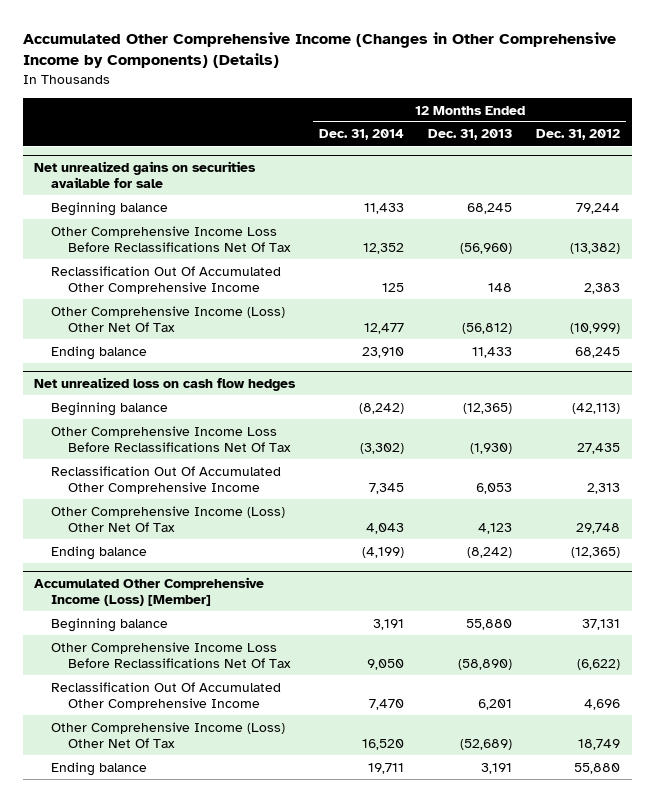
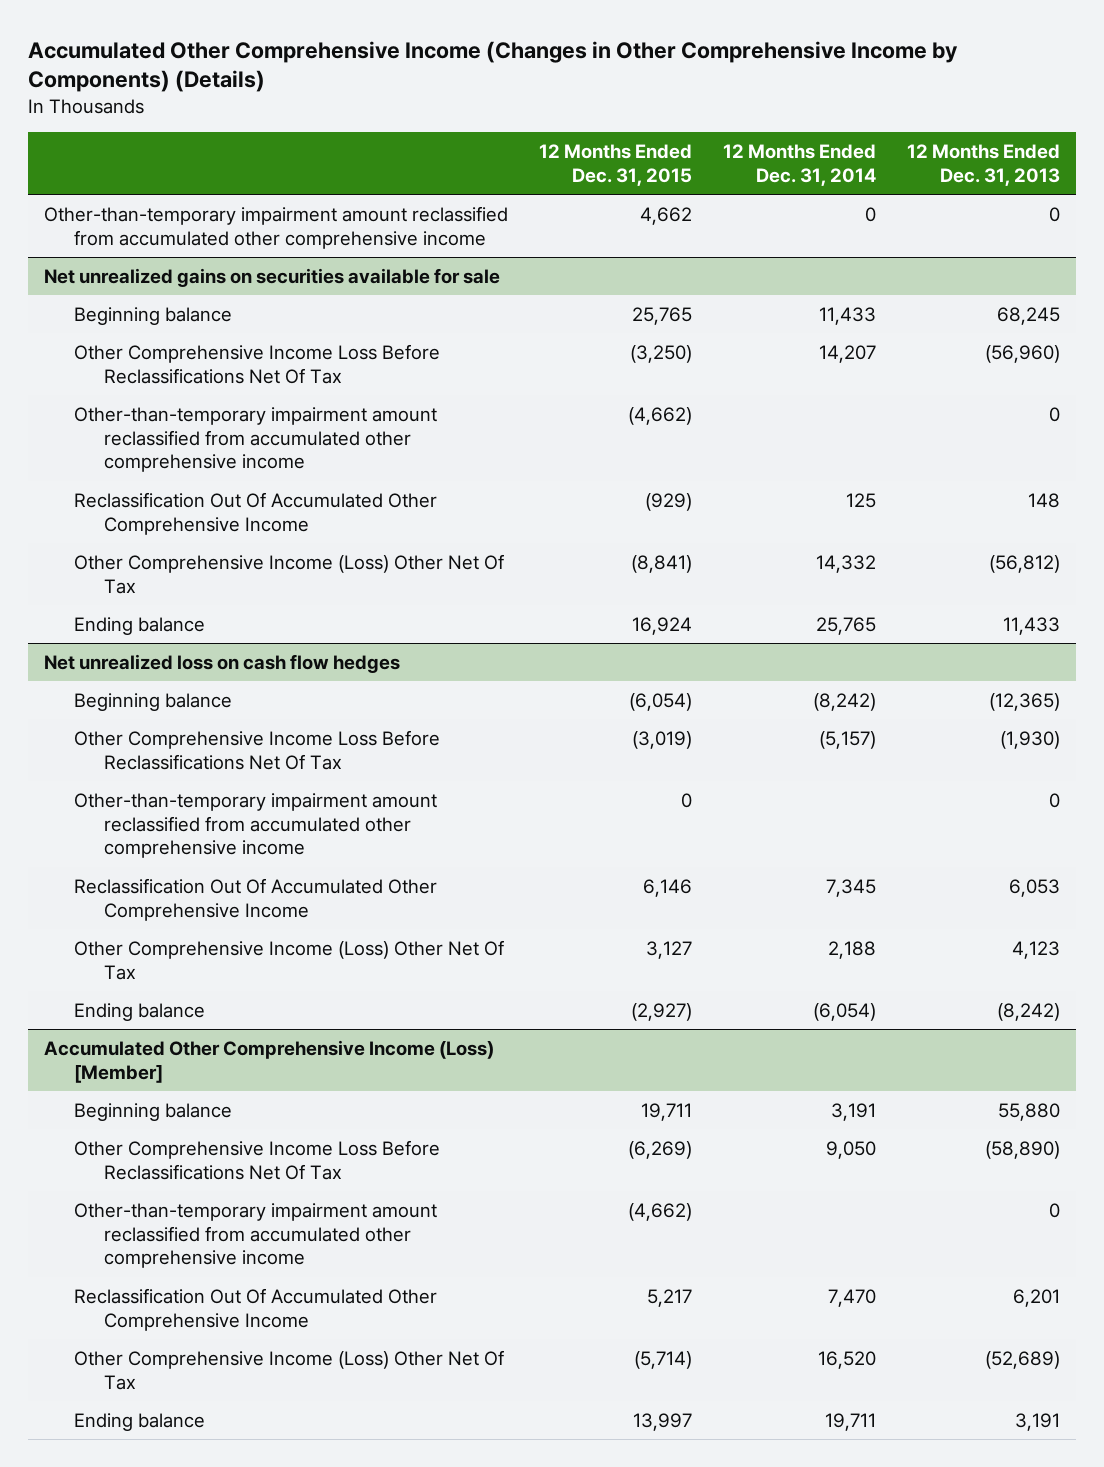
- | 12 Months Ended Dec. 31, 2014 | 12 Months Ended Dec. 31, 2013 | 12 Months Ended Dec. 31, 2012
+ | 12 Months Ended Dec. 31, 2015 | 12 Months Ended Dec. 31, 2014 | 12 Months Ended Dec. 31, 2013
+ Other-than-temporary impairment amount reclassified from accumulated other comprehensive income | 4,662 | 0 | 0
@ Net unrealized gains on securities available for sale
- Other Comprehensive Income Loss Before Reclassifications Net Of Tax | 12,352 | (56,960) | (13,382)
+ Other Comprehensive Income Loss Before Reclassifications Net Of Tax | (3,250) | 14,207 | (56,960)
+ Other-than-temporary impairment amount reclassified from accumulated other comprehensive income | (4,662) | | 0
- Other Comprehensive Income (Loss) Other Net Of Tax | 12,477 | (56,812) | (10,999)
- Ending balance | 23,910 | 11,433 | 68,245
+ Other Comprehensive Income (Loss) Other Net Of Tax | (8,841) | 14,332 | (56,812)
+ Ending balance | 16,924 | 25,765 | 11,433
@ Net unrealized loss on cash flow hedges
- Other Comprehensive Income Loss Before Reclassifications Net Of Tax | (3,302) | (1,930) | 27,435
+ Other Comprehensive Income Loss Before Reclassifications Net Of Tax | (3,019) | (5,157) | (1,930)
+ Other-than-temporary impairment amount reclassified from accumulated other comprehensive income | 0 | | 0
- Other Comprehensive Income (Loss) Other Net Of Tax | 4,043 | 4,123 | 29,748
- Ending balance | (4,199) | (8,242) | (12,365)
+ Other Comprehensive Income (Loss) Other Net Of Tax | 3,127 | 2,188 | 4,123
+ Ending balance | (2,927) | (6,054) | (8,242)
@ Accumulated Other Comprehensive Income (Loss) [Member]
+ Other-than-temporary impairment amount reclassified from accumulated other comprehensive income | (4,662) | | 0

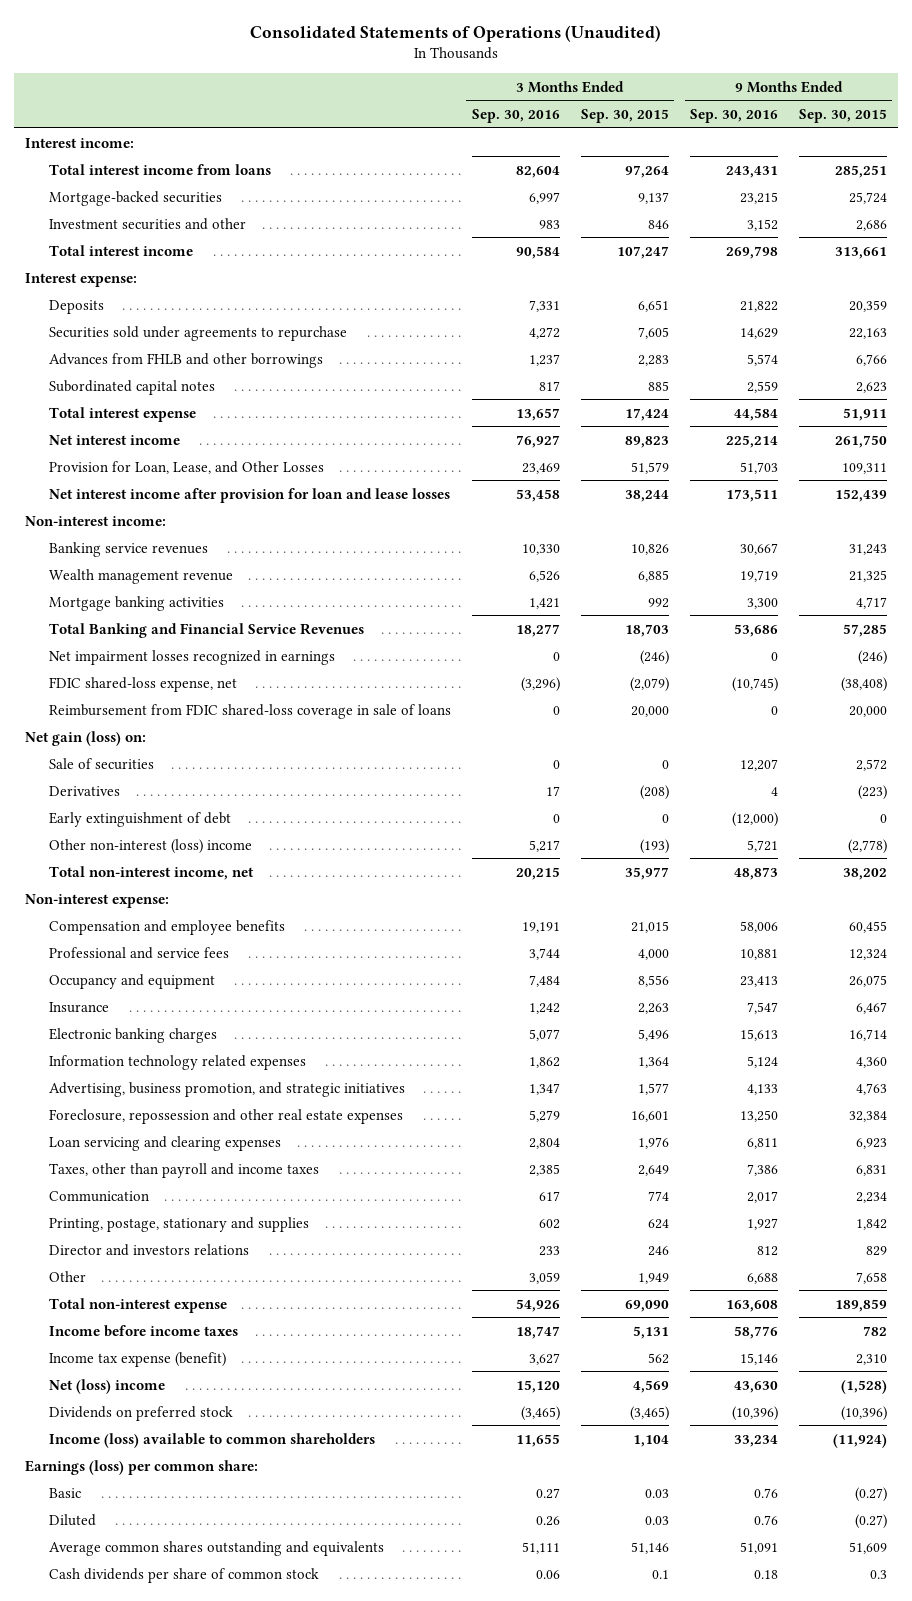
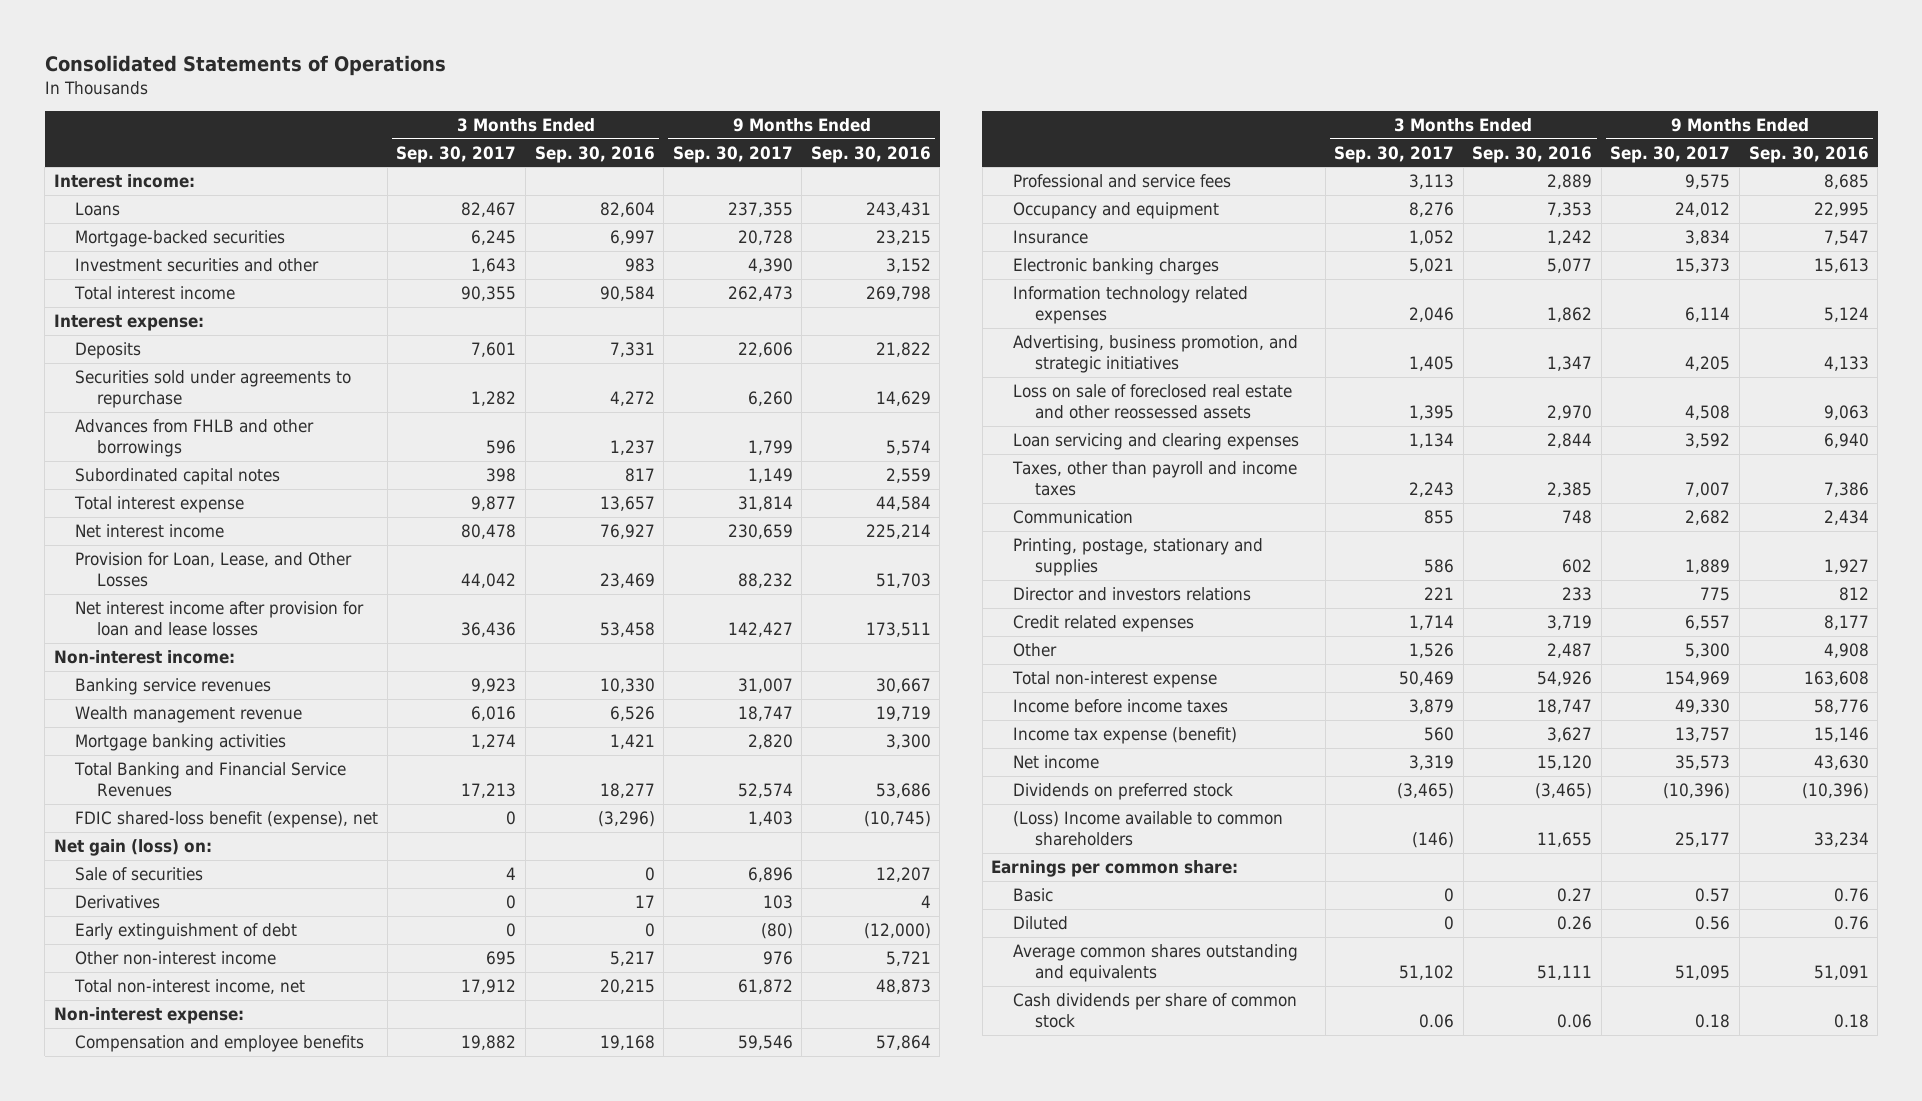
- Consolidated Statements of Operations (Unaudited)
+ Consolidated Statements of Operations
- | 3 Months Ended Sep. 30, 2016 | 3 Months Ended Sep. 30, 2015 | 9 Months Ended Sep. 30, 2016 | 9 Months Ended Sep. 30, 2015
+ | 3 Months Ended Sep. 30, 2017 | 3 Months Ended Sep. 30, 2016 | 9 Months Ended Sep. 30, 2017 | 9 Months Ended Sep. 30, 2016
- Total interest income from loans | 82,604 | 97,264 | 243,431 | 285,251
+ Loans | 82,467 | 82,604 | 237,355 | 243,431
- Net impairment losses recognized in earnings | 0 | (246) | 0 | (246)
- FDIC shared-loss expense, net | (3,296) | (2,079) | (10,745) | (38,408)
- Reimbursement from FDIC shared-loss coverage in sale of loans | 0 | 20,000 | 0 | 20,000
+ FDIC shared-loss benefit (expense), net | 0 | (3,296) | 1,403 | (10,745)
- Other non-interest (loss) income | 5,217 | (193) | 5,721 | (2,778)
+ Other non-interest income | 695 | 5,217 | 976 | 5,721
- Compensation and employee benefits | 19,191 | 21,015 | 58,006 | 60,455
- Professional and service fees | 3,744 | 4,000 | 10,881 | 12,324
- Occupancy and equipment | 7,484 | 8,556 | 23,413 | 26,075
+ Compensation and employee benefits | 19,882 | 19,168 | 59,546 | 57,864
+ Professional and service fees | 3,113 | 2,889 | 9,575 | 8,685
+ Occupancy and equipment | 8,276 | 7,353 | 24,012 | 22,995
- Foreclosure, repossession and other real estate expenses | 5,279 | 16,601 | 13,250 | 32,384
- Loan servicing and clearing expenses | 2,804 | 1,976 | 6,811 | 6,923
+ Loss on sale of foreclosed real estate and other reossessed assets | 1,395 | 2,970 | 4,508 | 9,063
+ Loan servicing and clearing expenses | 1,134 | 2,844 | 3,592 | 6,940
- Communication | 617 | 774 | 2,017 | 2,234
+ Communication | 855 | 748 | 2,682 | 2,434
- Other | 3,059 | 1,949 | 6,688 | 7,658
+ Credit related expenses | 1,714 | 3,719 | 6,557 | 8,177
+ Other | 1,526 | 2,487 | 5,300 | 4,908
- Net (loss) income | 15,120 | 4,569 | 43,630 | (1,528)
+ Net income | 3,319 | 15,120 | 35,573 | 43,630
- Income (loss) available to common shareholders | 11,655 | 1,104 | 33,234 | (11,924)
- Earnings (loss) per common share:
+ (Loss) Income available to common shareholders | (146) | 11,655 | 25,177 | 33,234
+ Earnings per common share:

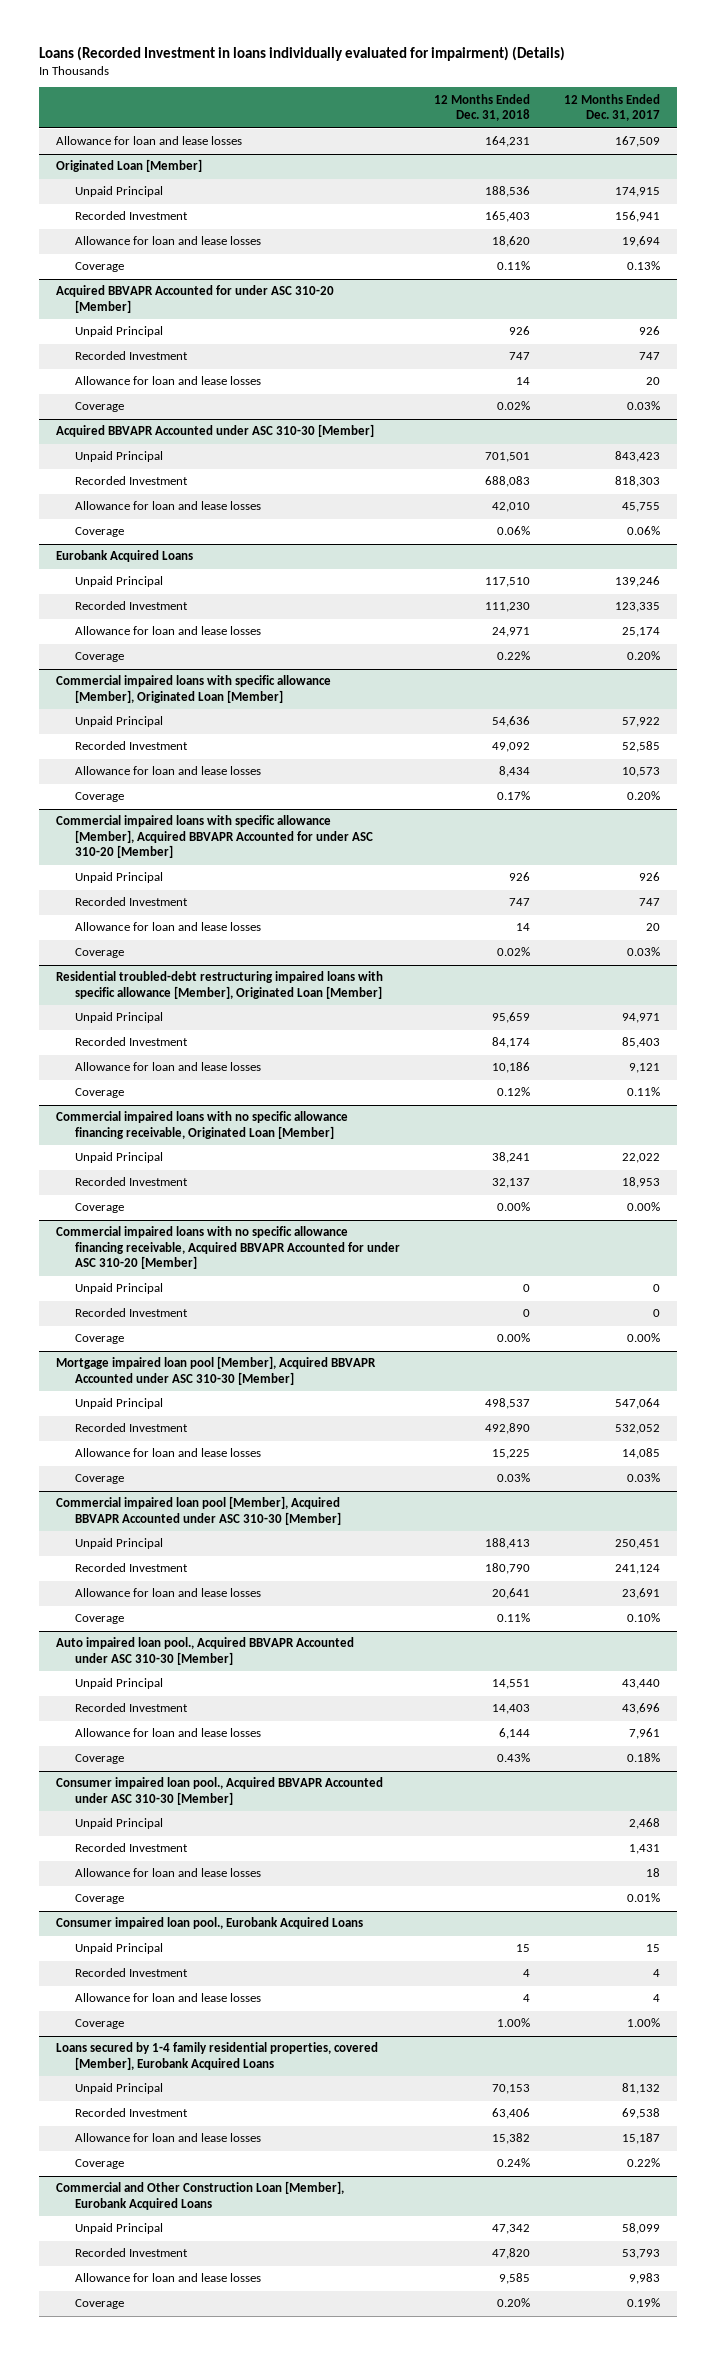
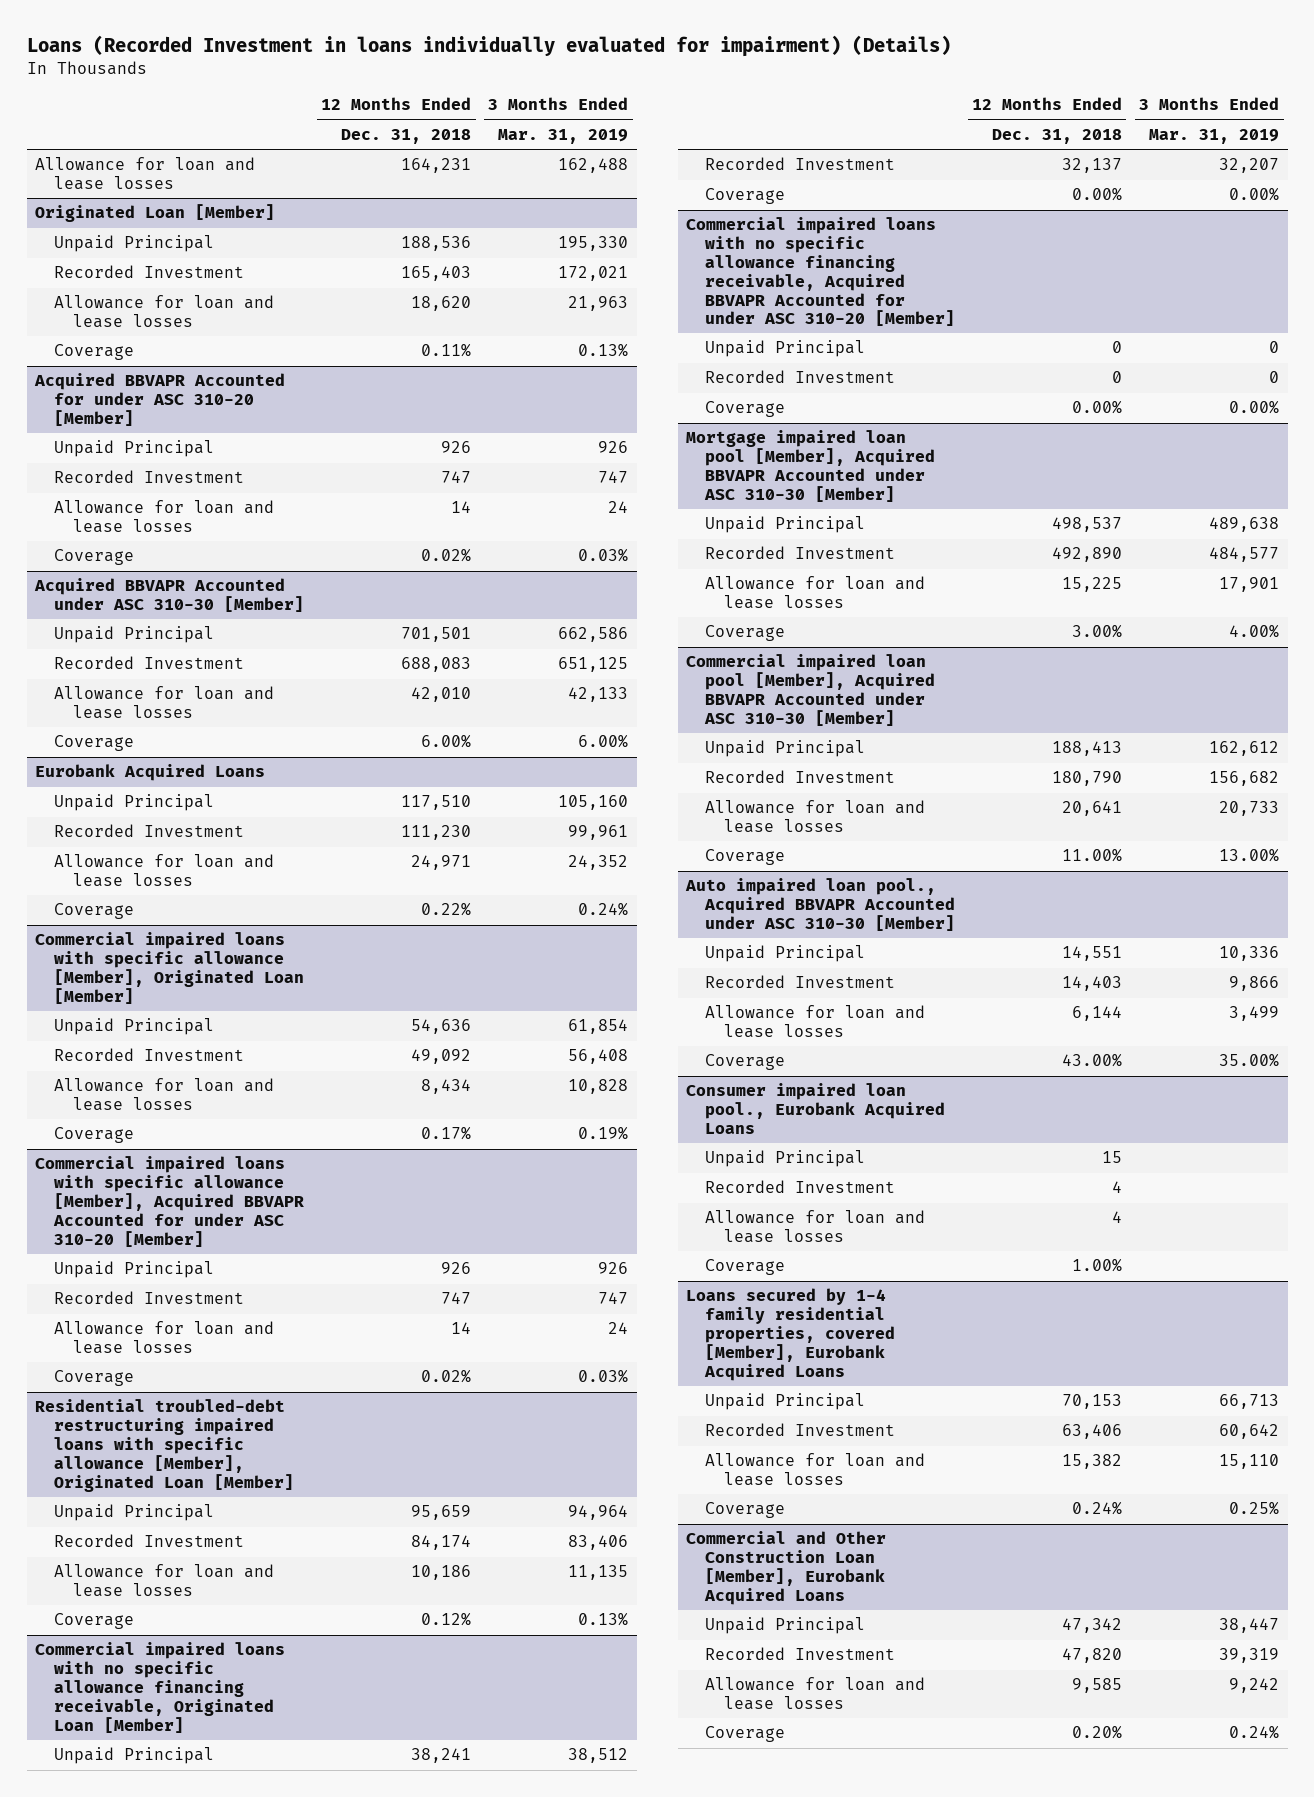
- | 12 Months Ended Dec. 31, 2018 | 12 Months Ended Dec. 31, 2017
+ | 12 Months Ended Dec. 31, 2018 | 3 Months Ended Mar. 31, 2019
@ Acquired BBVAPR Accounted under ASC 310-30 [Member]
- Coverage | 0.06% | 0.06%
+ Coverage | 6.00% | 6.00%
@ Mortgage impaired loan pool [Member], Acquired BBVAPR Accounted under ASC 310-30 [Member]
- Coverage | 0.03% | 0.03%
+ Coverage | 3.00% | 4.00%
@ Commercial impaired loan pool [Member], Acquired BBVAPR Accounted under ASC 310-30 [Member]
- Coverage | 0.11% | 0.10%
+ Coverage | 11.00% | 13.00%
@ Auto impaired loan pool., Acquired BBVAPR Accounted under ASC 310-30 [Member]
- Coverage | 0.43% | 0.18%
- Consumer impaired loan pool., Acquired BBVAPR Accounted under ASC 310-30 [Member]
- Unpaid Principal | | 2,468
- Recorded Investment | | 1,431
- Allowance for loan and lease losses | | 18
- Coverage | | 0.01%
@ Auto impaired loan pool., Acquired BBVAPR Accounted under ASC 310-30 [Member]
+ Coverage | 43.00% | 35.00%

